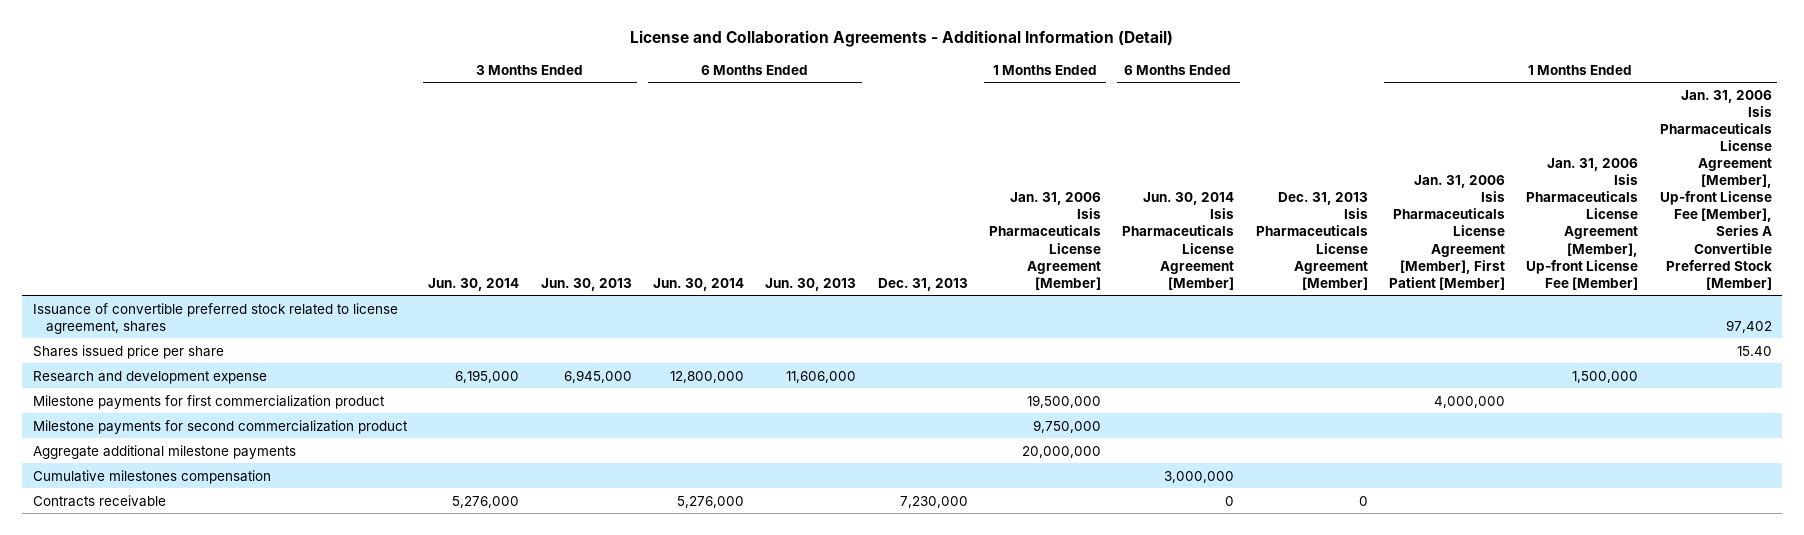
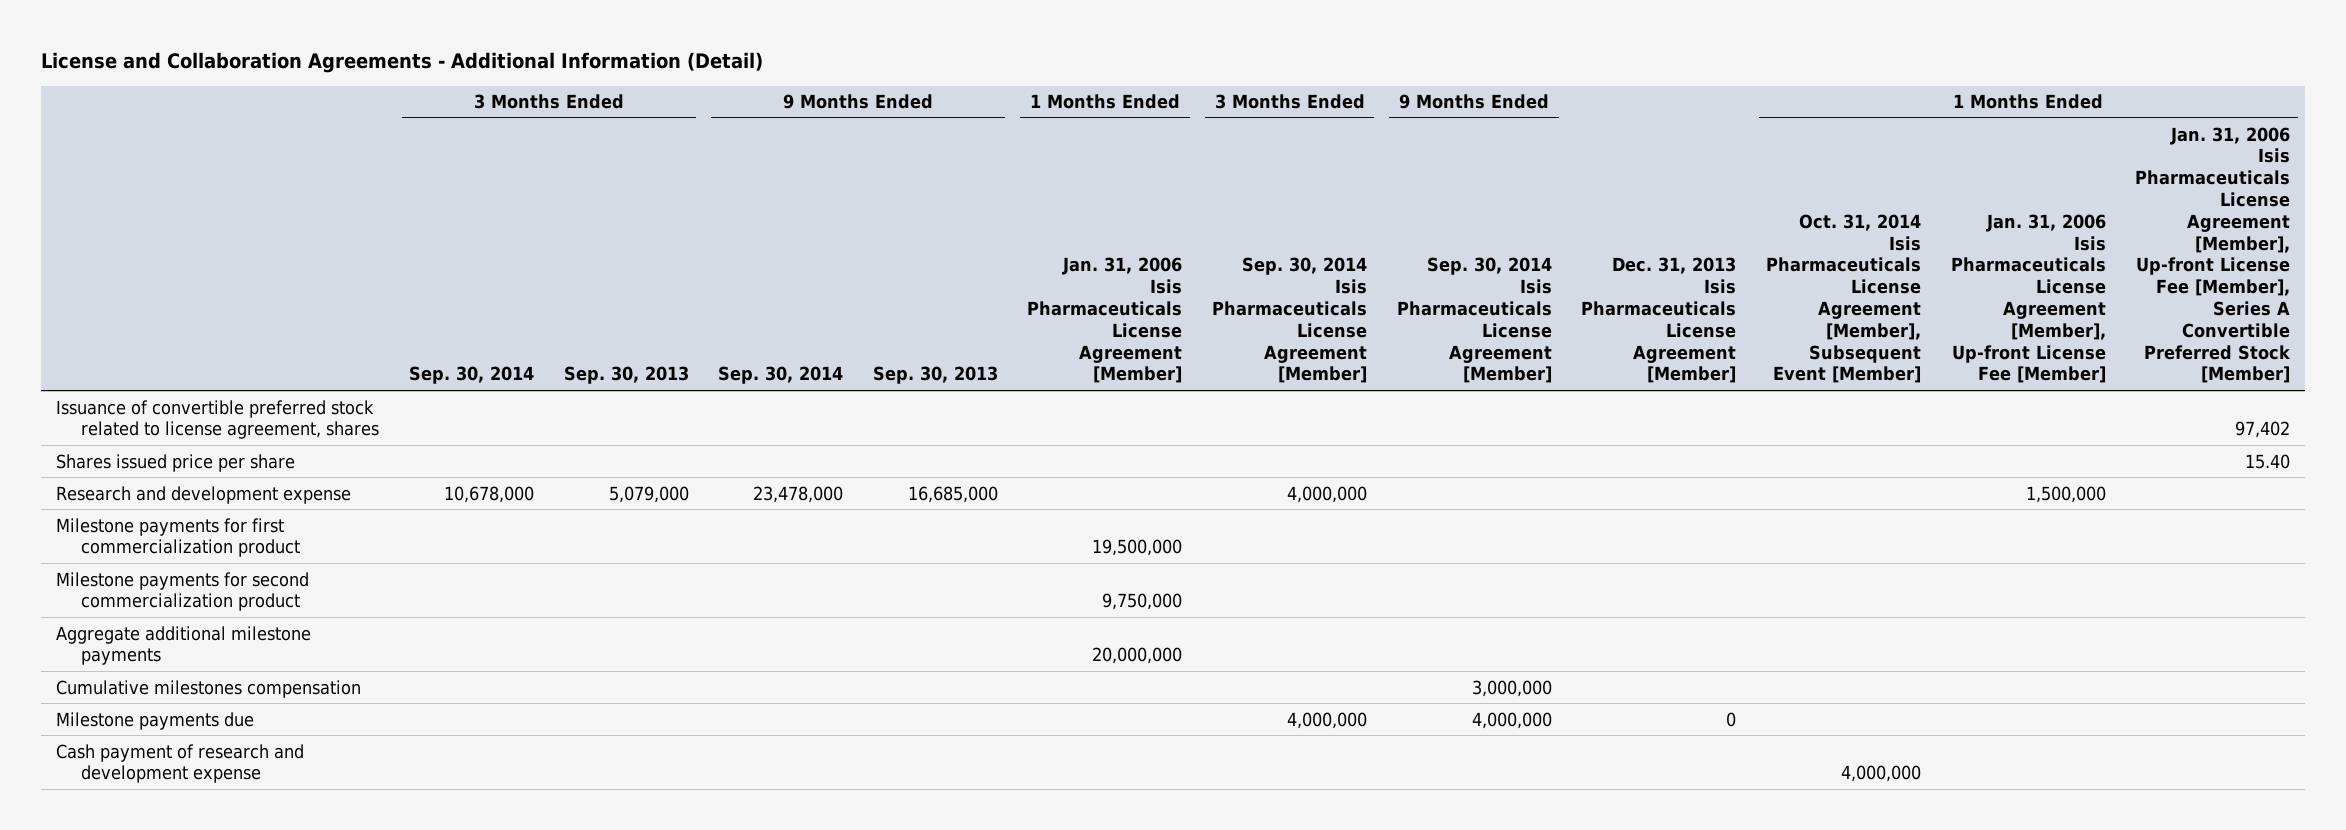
- | 3 Months Ended Jun. 30, 2014 | 3 Months Ended Jun. 30, 2013 | 6 Months Ended Jun. 30, 2014 | 6 Months Ended Jun. 30, 2013 | Dec. 31, 2013 | 1 Months Ended Jan. 31, 2006 Isis Pharmaceuticals License Agreement [Member] | 6 Months Ended Jun. 30, 2014 Isis Pharmaceuticals License Agreement [Member] | Dec. 31, 2013 Isis Pharmaceuticals License Agreement [Member] | 1 Months Ended Jan. 31, 2006 Isis Pharmaceuticals License Agreement [Member], First Patient [Member] | 1 Months Ended Jan. 31, 2006 Isis Pharmaceuticals License Agreement [Member], Up-front License Fee [Member] | 1 Months Ended Jan. 31, 2006 Isis Pharmaceuticals License Agreement [Member], Up-front License Fee [Member], Series A Convertible Preferred Stock [Member]
+ | 3 Months Ended Sep. 30, 2014 | 3 Months Ended Sep. 30, 2013 | 9 Months Ended Sep. 30, 2014 | 9 Months Ended Sep. 30, 2013 | 1 Months Ended Jan. 31, 2006 Isis Pharmaceuticals License Agreement [Member] | 3 Months Ended Sep. 30, 2014 Isis Pharmaceuticals License Agreement [Member] | 9 Months Ended Sep. 30, 2014 Isis Pharmaceuticals License Agreement [Member] | Dec. 31, 2013 Isis Pharmaceuticals License Agreement [Member] | 1 Months Ended Oct. 31, 2014 Isis Pharmaceuticals License Agreement [Member], Subsequent Event [Member] | 1 Months Ended Jan. 31, 2006 Isis Pharmaceuticals License Agreement [Member], Up-front License Fee [Member] | 1 Months Ended Jan. 31, 2006 Isis Pharmaceuticals License Agreement [Member], Up-front License Fee [Member], Series A Convertible Preferred Stock [Member]
- Contracts receivable | 5,276,000 | | 5,276,000 | | 7,230,000 | | 0 | 0 | | |
+ Milestone payments due | | | | | | 4,000,000 | 4,000,000 | 0 | | |
+ Cash payment of research and development expense | | | | | | | | | 4,000,000 | |

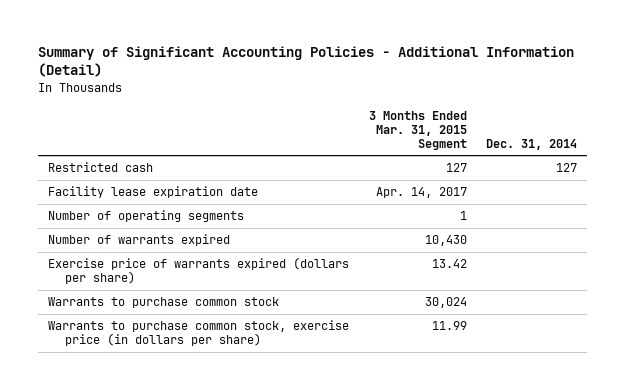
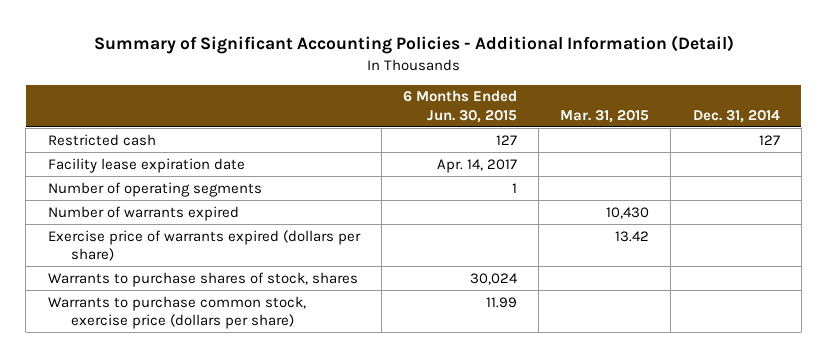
- | 3 Months Ended Mar. 31, 2015 Segment | Dec. 31, 2014
+ | 6 Months Ended Jun. 30, 2015 | Mar. 31, 2015 | Dec. 31, 2014
- Warrants to purchase common stock | 30,024 |
- Warrants to purchase common stock, exercise price (in dollars per share) | 11.99 |
+ Warrants to purchase shares of stock, shares | 30,024 | |
+ Warrants to purchase common stock, exercise price (dollars per share) | 11.99 | |

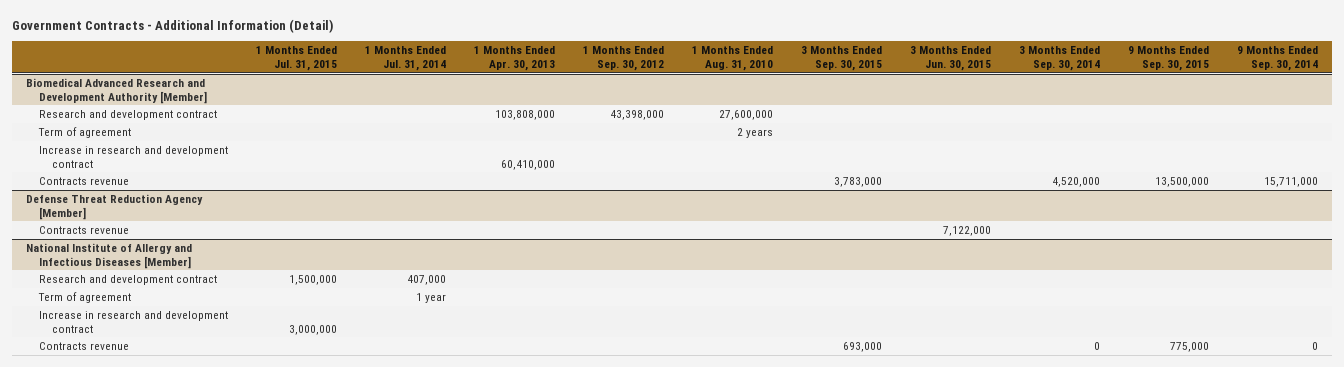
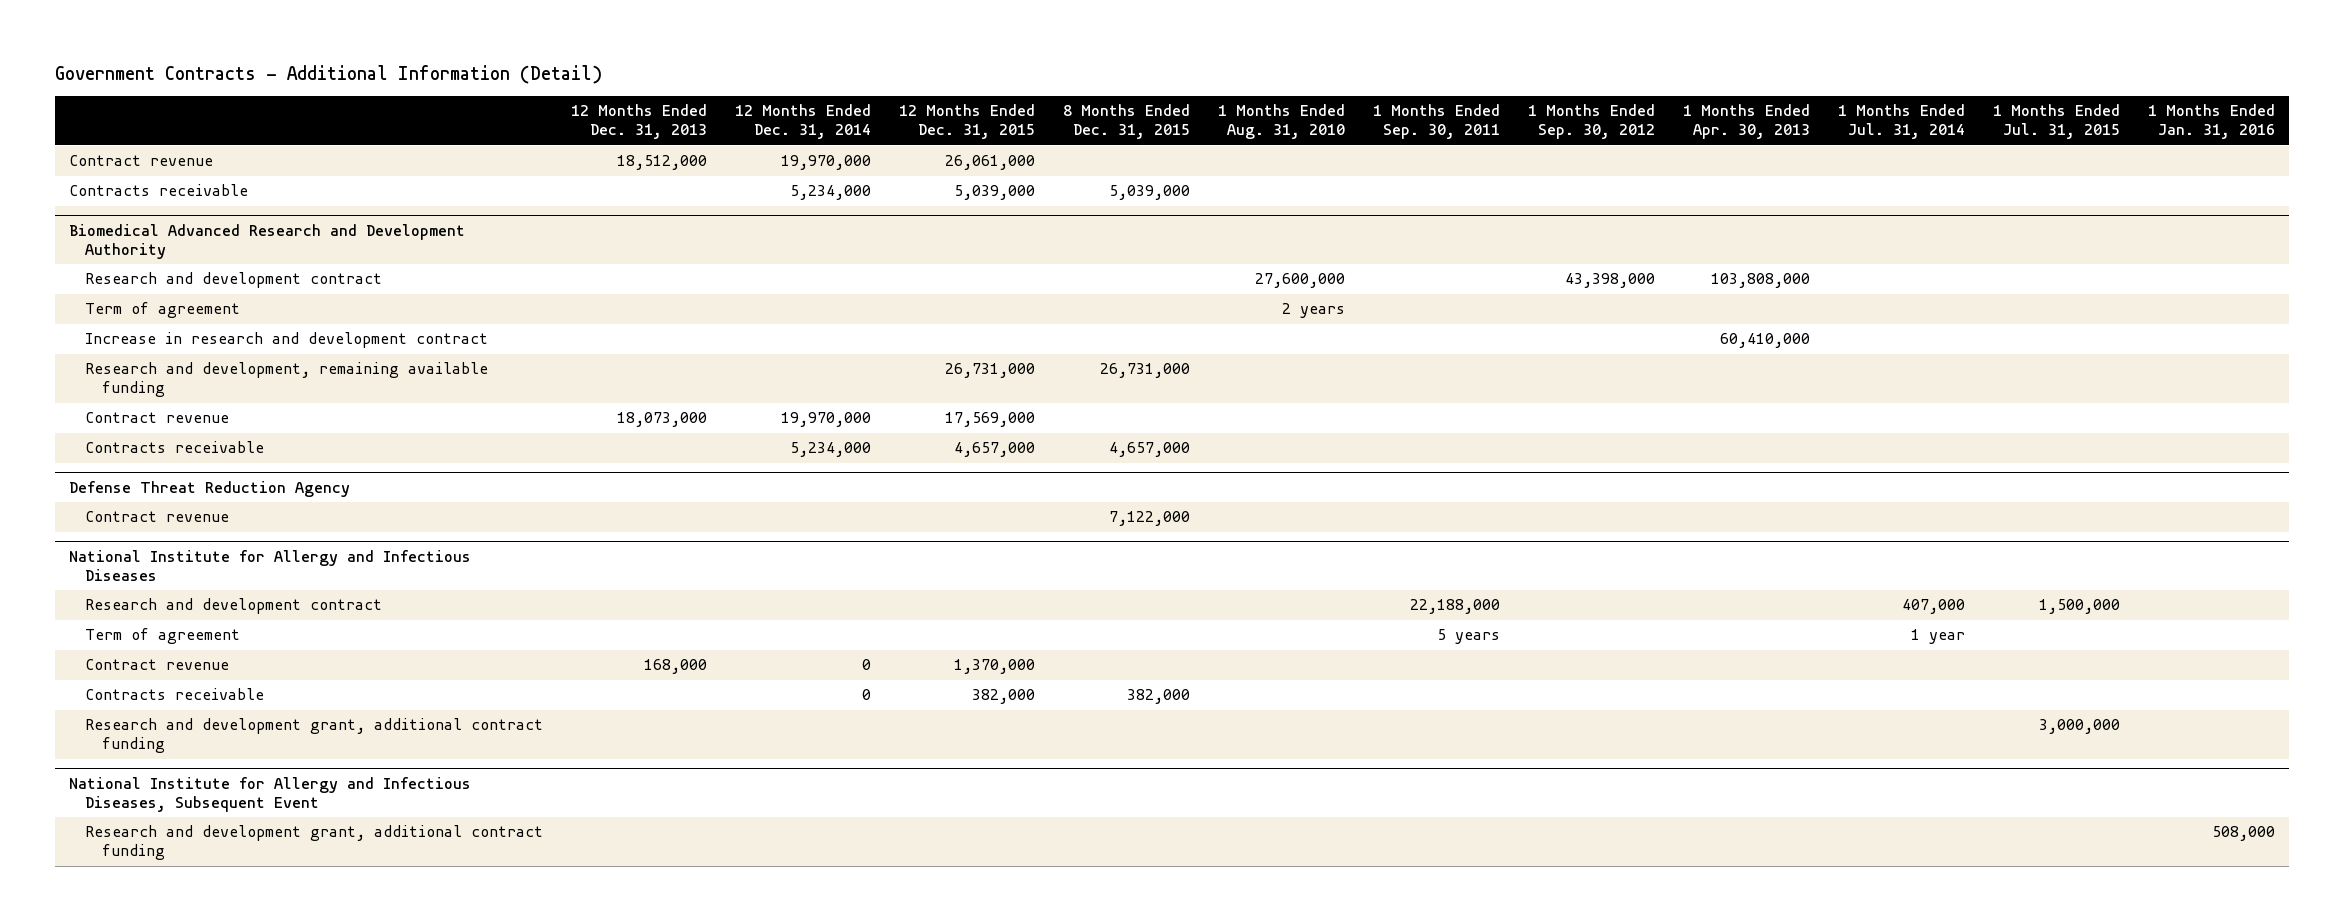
- | 1 Months Ended Jul. 31, 2015 | 1 Months Ended Jul. 31, 2014 | 1 Months Ended Apr. 30, 2013 | 1 Months Ended Sep. 30, 2012 | 1 Months Ended Aug. 31, 2010 | 3 Months Ended Sep. 30, 2015 | 3 Months Ended Jun. 30, 2015 | 3 Months Ended Sep. 30, 2014 | 9 Months Ended Sep. 30, 2015 | 9 Months Ended Sep. 30, 2014
+ | 12 Months Ended Dec. 31, 2013 | 12 Months Ended Dec. 31, 2014 | 12 Months Ended Dec. 31, 2015 | 8 Months Ended Dec. 31, 2015 | 1 Months Ended Aug. 31, 2010 | 1 Months Ended Sep. 30, 2011 | 1 Months Ended Sep. 30, 2012 | 1 Months Ended Apr. 30, 2013 | 1 Months Ended Jul. 31, 2014 | 1 Months Ended Jul. 31, 2015 | 1 Months Ended Jan. 31, 2016
- Biomedical Advanced Research and Development Authority [Member]
+ Contract revenue | 18,512,000 | 19,970,000 | 26,061,000 | | | | | | | |
+ Contracts receivable | | 5,234,000 | 5,039,000 | 5,039,000 | | | | | | |
+ Biomedical Advanced Research and Development Authority
- Contracts revenue | | | | | | 3,783,000 | | 4,520,000 | 13,500,000 | 15,711,000
- Defense Threat Reduction Agency [Member]
- Contracts revenue | | | | | | | 7,122,000 | | |
- National Institute of Allergy and Infectious Diseases [Member]
+ Research and development, remaining available funding | | | 26,731,000 | 26,731,000 | | | | | | |
+ Contract revenue | 18,073,000 | 19,970,000 | 17,569,000 | | | | | | | |
+ Contracts receivable | | 5,234,000 | 4,657,000 | 4,657,000 | | | | | | |
+ Defense Threat Reduction Agency
+ Contract revenue | | | | 7,122,000 | | | | | | |
+ National Institute for Allergy and Infectious Diseases
- Increase in research and development contract | 3,000,000 | | | | | | | | |
- Contracts revenue | | | | | | 693,000 | | 0 | 775,000 | 0
+ Contract revenue | 168,000 | 0 | 1,370,000 | | | | | | | |
+ Contracts receivable | | 0 | 382,000 | 382,000 | | | | | | |
+ Research and development grant, additional contract funding | | | | | | | | | | 3,000,000 |
+ National Institute for Allergy and Infectious Diseases, Subsequent Event
+ Research and development grant, additional contract funding | | | | | | | | | | | 508,000

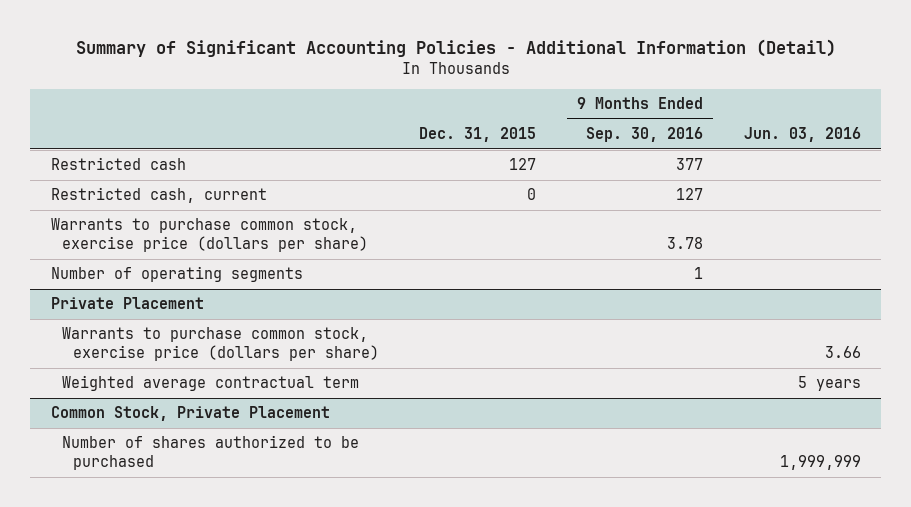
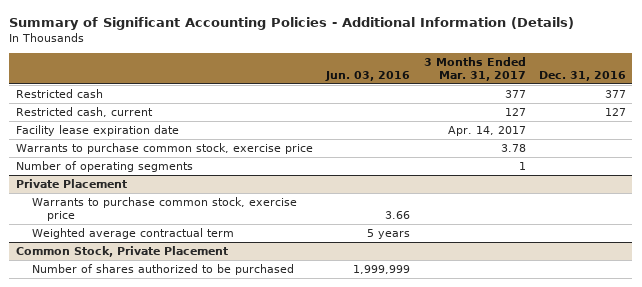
- Summary of Significant Accounting Policies - Additional Information (Detail)
+ Summary of Significant Accounting Policies - Additional Information (Details)
- | Dec. 31, 2015 | 9 Months Ended Sep. 30, 2016 | Jun. 03, 2016
+ | Jun. 03, 2016 | 3 Months Ended Mar. 31, 2017 | Dec. 31, 2016
- Warrants to purchase common stock, exercise price (dollars per share) | | 3.78 |
+ Facility lease expiration date | | Apr. 14, 2017 |
+ Warrants to purchase common stock, exercise price | | 3.78 |
@ Private Placement
- Warrants to purchase common stock, exercise price (dollars per share) | | | 3.66
+ Warrants to purchase common stock, exercise price | 3.66 | |

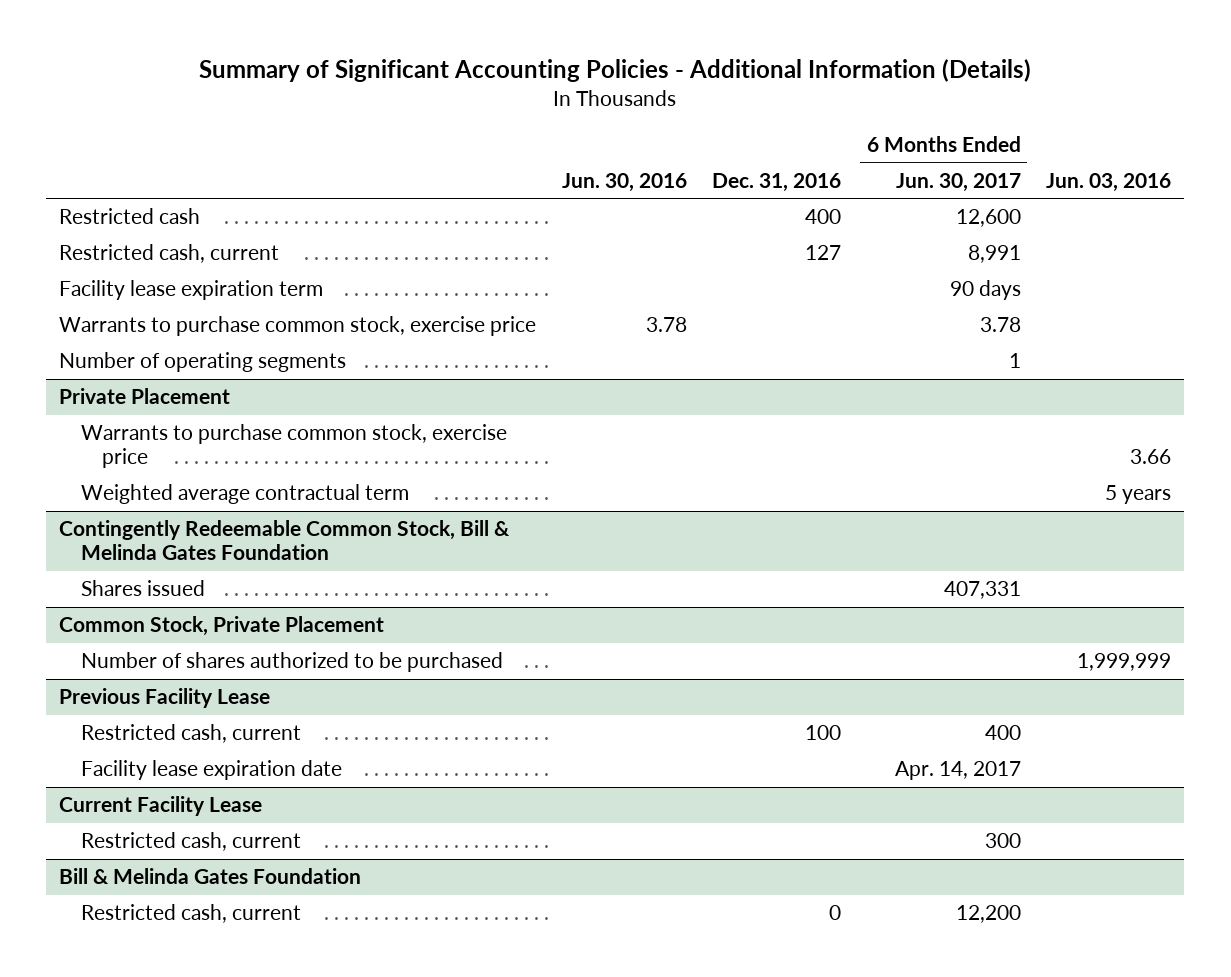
- | Jun. 03, 2016 | 3 Months Ended Mar. 31, 2017 | Dec. 31, 2016
+ | Jun. 30, 2016 | Dec. 31, 2016 | 6 Months Ended Jun. 30, 2017 | Jun. 03, 2016
- Restricted cash | | 377 | 377
+ Restricted cash | | 400 | 12,600 |
- Facility lease expiration date | | Apr. 14, 2017 |
+ Facility lease expiration term | | | 90 days |
+ Contingently Redeemable Common Stock, Bill & Melinda Gates Foundation
+ Shares issued | | | 407,331 |
+ Previous Facility Lease
+ Restricted cash, current | | 100 | 400 |
+ Facility lease expiration date | | | Apr. 14, 2017 |
+ Current Facility Lease
+ Restricted cash, current | | | 300 |
+ Bill & Melinda Gates Foundation
+ Restricted cash, current | | 0 | 12,200 |

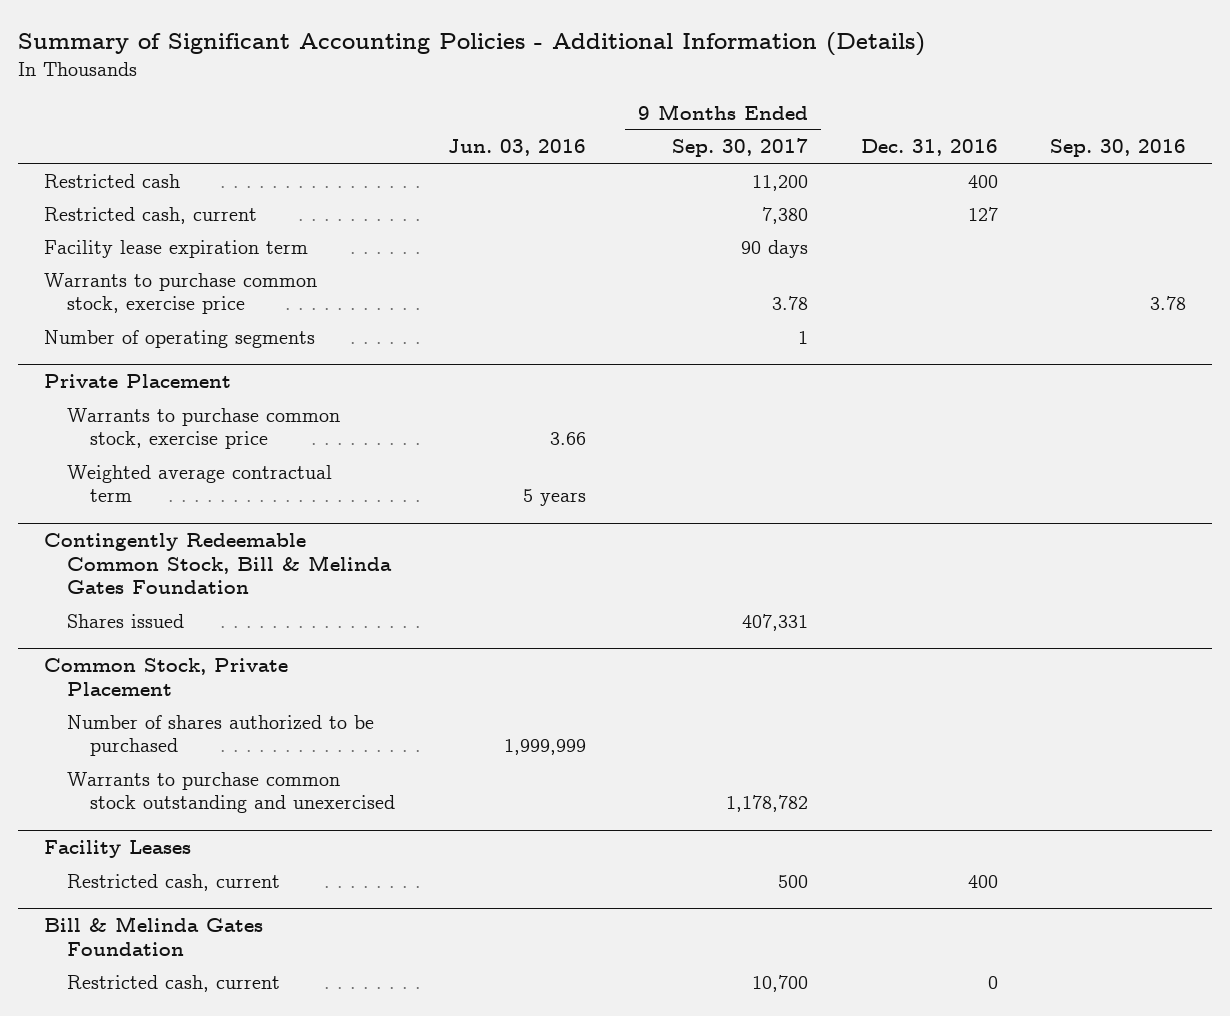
- | Jun. 30, 2016 | Dec. 31, 2016 | 6 Months Ended Jun. 30, 2017 | Jun. 03, 2016
+ | Jun. 03, 2016 | 9 Months Ended Sep. 30, 2017 | Dec. 31, 2016 | Sep. 30, 2016
- Previous Facility Lease
- Restricted cash, current | | 100 | 400 |
- Facility lease expiration date | | | Apr. 14, 2017 |
- Current Facility Lease
- Restricted cash, current | | | 300 |
@ Common Stock, Private Placement
+ Warrants to purchase common stock outstanding and unexercised | | 1,178,782 | |
+ Facility Leases
+ Restricted cash, current | | 500 | 400 |

